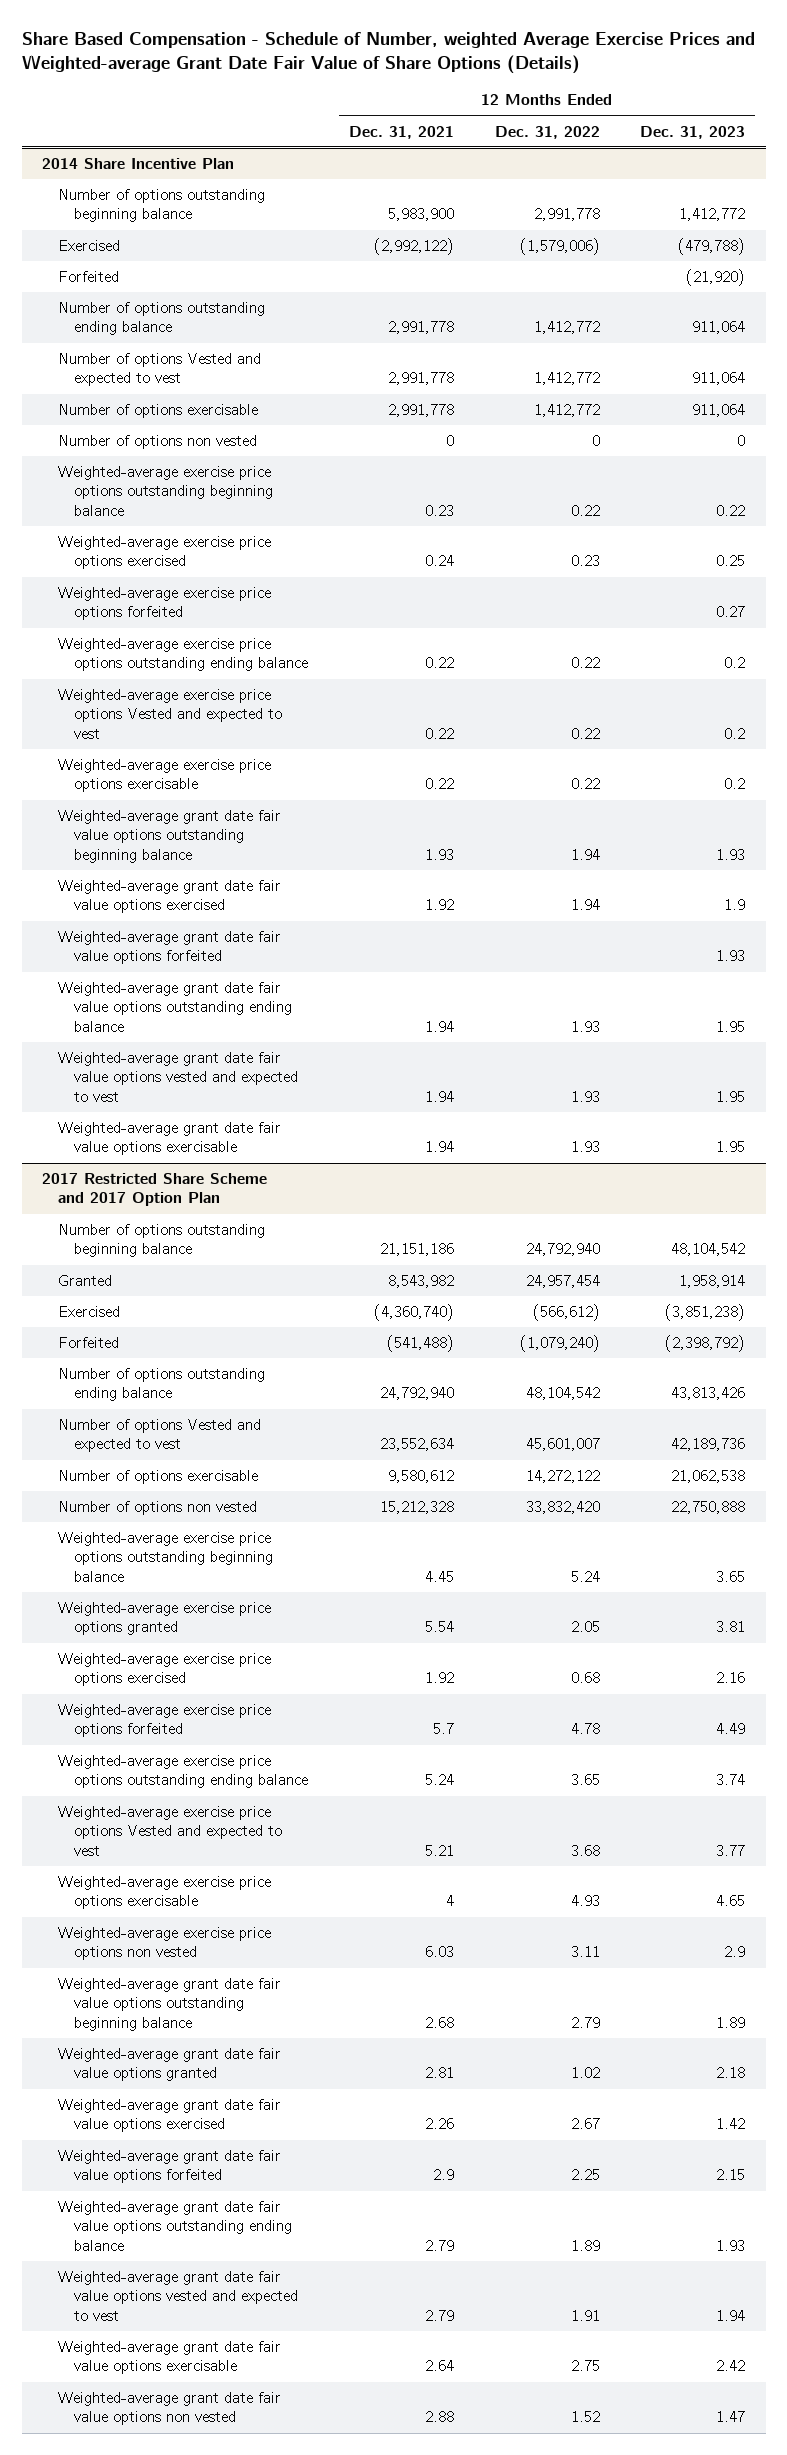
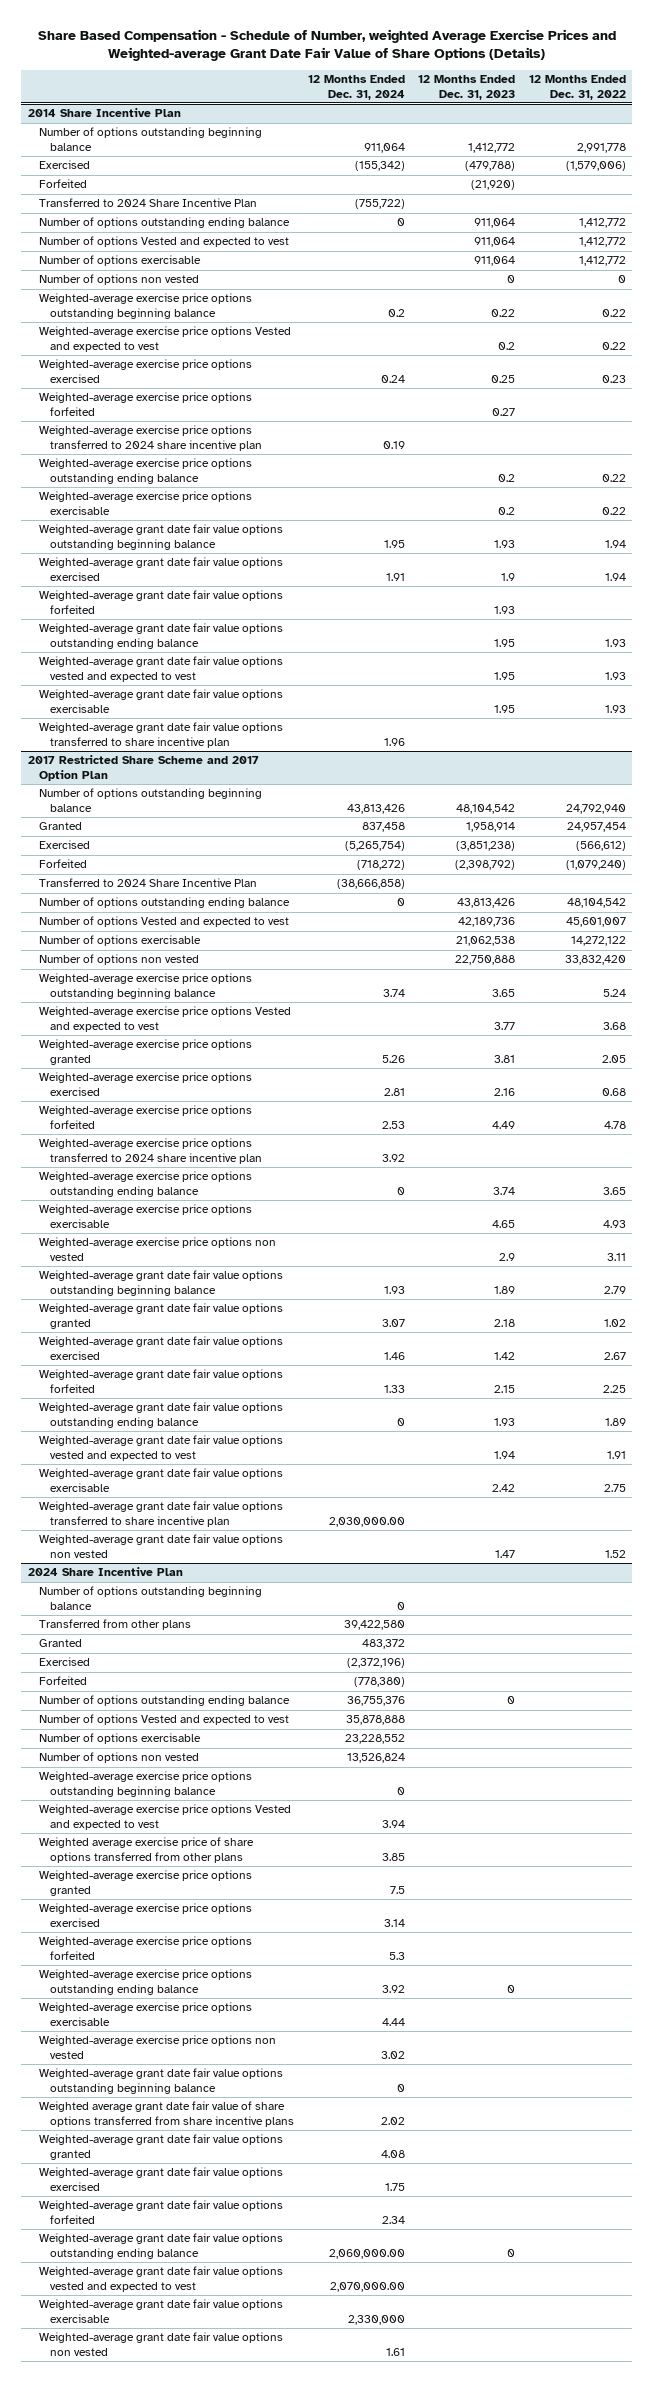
- | 12 Months Ended Dec. 31, 2021 | 12 Months Ended Dec. 31, 2022 | 12 Months Ended Dec. 31, 2023
+ | 12 Months Ended Dec. 31, 2024 | 12 Months Ended Dec. 31, 2023 | 12 Months Ended Dec. 31, 2022
@ 2014 Share Incentive Plan
+ Transferred to 2024 Share Incentive Plan | (755,722) | |
moved up: Weighted-average exercise price options Vested and expected to vest | | 0.2 | 0.22
+ Weighted-average exercise price options transferred to 2024 share incentive plan | 0.19 | |
+ Weighted-average grant date fair value options transferred to share incentive plan | 1.96 | |
@ 2017 Restricted Share Scheme and 2017 Option Plan
+ Transferred to 2024 Share Incentive Plan | (38,666,858) | |
moved up: Weighted-average exercise price options Vested and expected to vest | | 3.77 | 3.68
+ Weighted-average exercise price options transferred to 2024 share incentive plan | 3.92 | |
+ Weighted-average grant date fair value options transferred to share incentive plan | 2,030,000.00 | |
+ 2024 Share Incentive Plan
+ Number of options outstanding beginning balance | 0 | |
+ Transferred from other plans | 39,422,580 | |
+ Granted | 483,372 | |
+ Exercised | (2,372,196) | |
+ Forfeited | (778,380) | |
+ Number of options outstanding ending balance | 36,755,376 | 0 |
+ Number of options Vested and expected to vest | 35,878,888 | |
+ Number of options exercisable | 23,228,552 | |
+ Number of options non vested | 13,526,824 | |
+ Weighted-average exercise price options outstanding beginning balance | 0 | |
+ Weighted-average exercise price options Vested and expected to vest | 3.94 | |
+ Weighted average exercise price of share options transferred from other plans | 3.85 | |
+ Weighted-average exercise price options granted | 7.5 | |
+ Weighted-average exercise price options exercised | 3.14 | |
+ Weighted-average exercise price options forfeited | 5.3 | |
+ Weighted-average exercise price options outstanding ending balance | 3.92 | 0 |
+ Weighted-average exercise price options exercisable | 4.44 | |
+ Weighted-average exercise price options non vested | 3.02 | |
+ Weighted-average grant date fair value options outstanding beginning balance | 0 | |
+ Weighted average grant date fair value of share options transferred from share incentive plans | 2.02 | |
+ Weighted-average grant date fair value options granted | 4.08 | |
+ Weighted-average grant date fair value options exercised | 1.75 | |
+ Weighted-average grant date fair value options forfeited | 2.34 | |
+ Weighted-average grant date fair value options outstanding ending balance | 2,060,000.00 | 0 |
+ Weighted-average grant date fair value options vested and expected to vest | 2,070,000.00 | |
+ Weighted-average grant date fair value options exercisable | 2,330,000 | |
+ Weighted-average grant date fair value options non vested | 1.61 | |

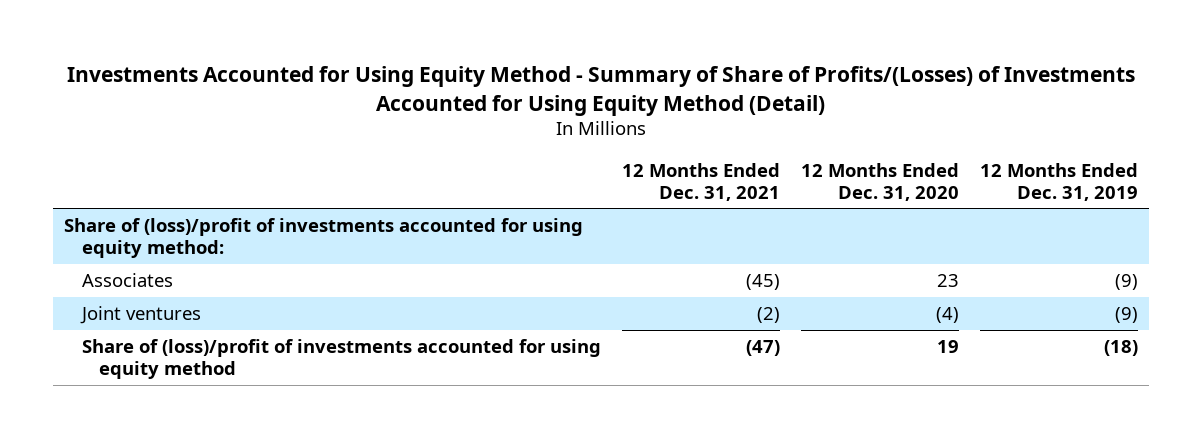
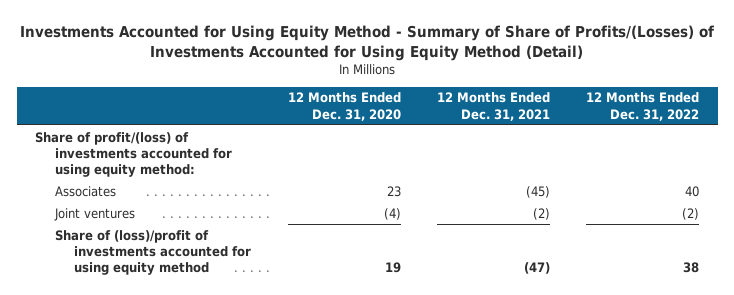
- | 12 Months Ended Dec. 31, 2021 | 12 Months Ended Dec. 31, 2020 | 12 Months Ended Dec. 31, 2019
+ | 12 Months Ended Dec. 31, 2020 | 12 Months Ended Dec. 31, 2021 | 12 Months Ended Dec. 31, 2022
- Share of (loss)/profit of investments accounted for using equity method:
+ Share of profit/(loss) of investments accounted for using equity method:

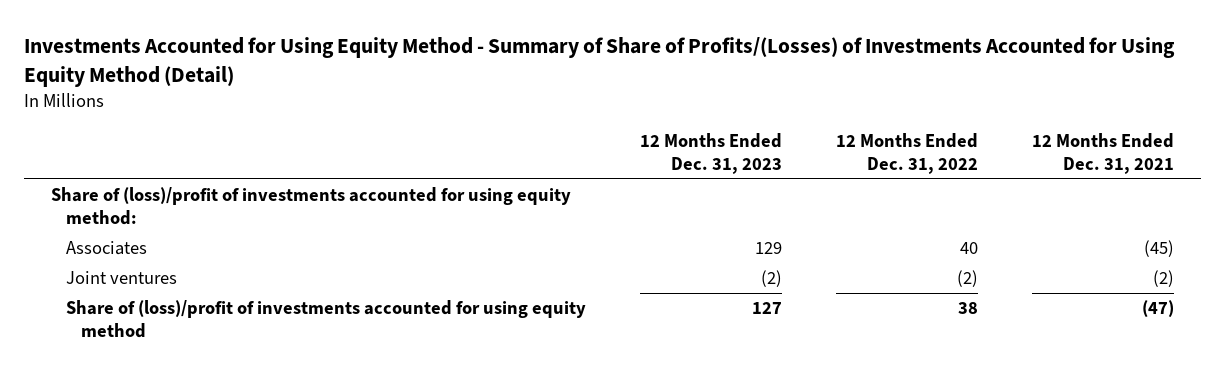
- | 12 Months Ended Dec. 31, 2020 | 12 Months Ended Dec. 31, 2021 | 12 Months Ended Dec. 31, 2022
+ | 12 Months Ended Dec. 31, 2023 | 12 Months Ended Dec. 31, 2022 | 12 Months Ended Dec. 31, 2021
- Share of profit/(loss) of investments accounted for using equity method:
+ Share of (loss)/profit of investments accounted for using equity method:

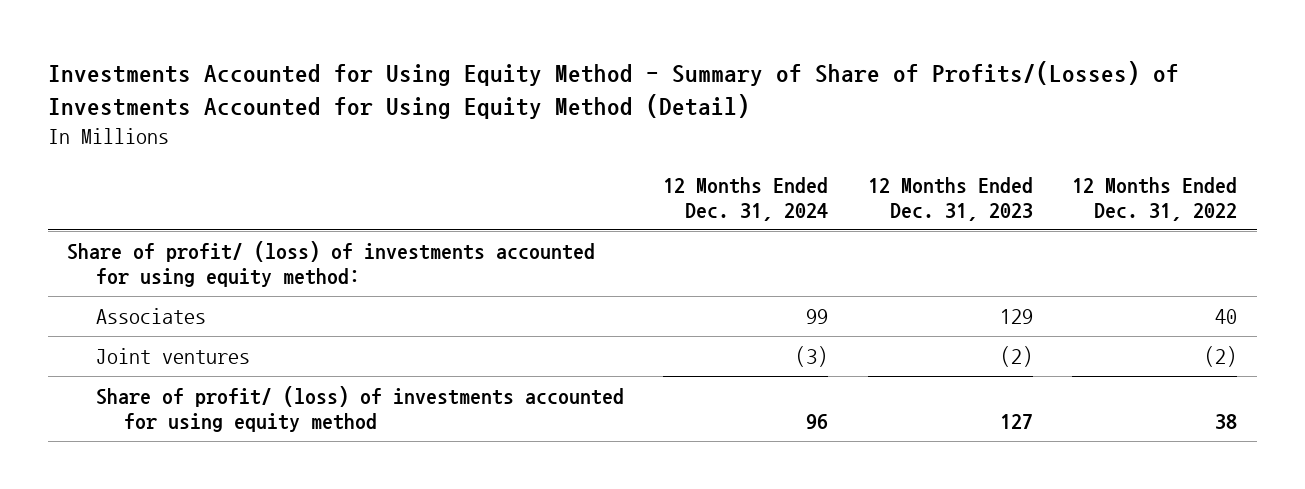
- | 12 Months Ended Dec. 31, 2023 | 12 Months Ended Dec. 31, 2022 | 12 Months Ended Dec. 31, 2021
+ | 12 Months Ended Dec. 31, 2024 | 12 Months Ended Dec. 31, 2023 | 12 Months Ended Dec. 31, 2022
- Share of (loss)/profit of investments accounted for using equity method:
+ Share of profit/ (loss) of investments accounted for using equity method:
- Share of (loss)/profit of investments accounted for using equity method | 127 | 38 | (47)
+ Share of profit/ (loss) of investments accounted for using equity method | 96 | 127 | 38

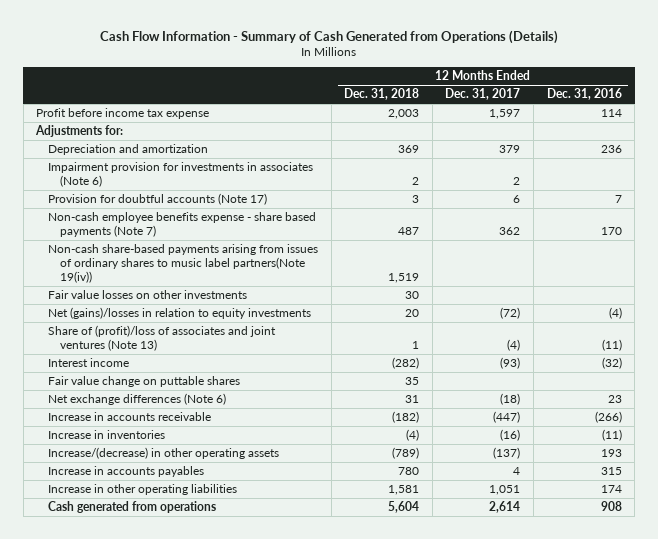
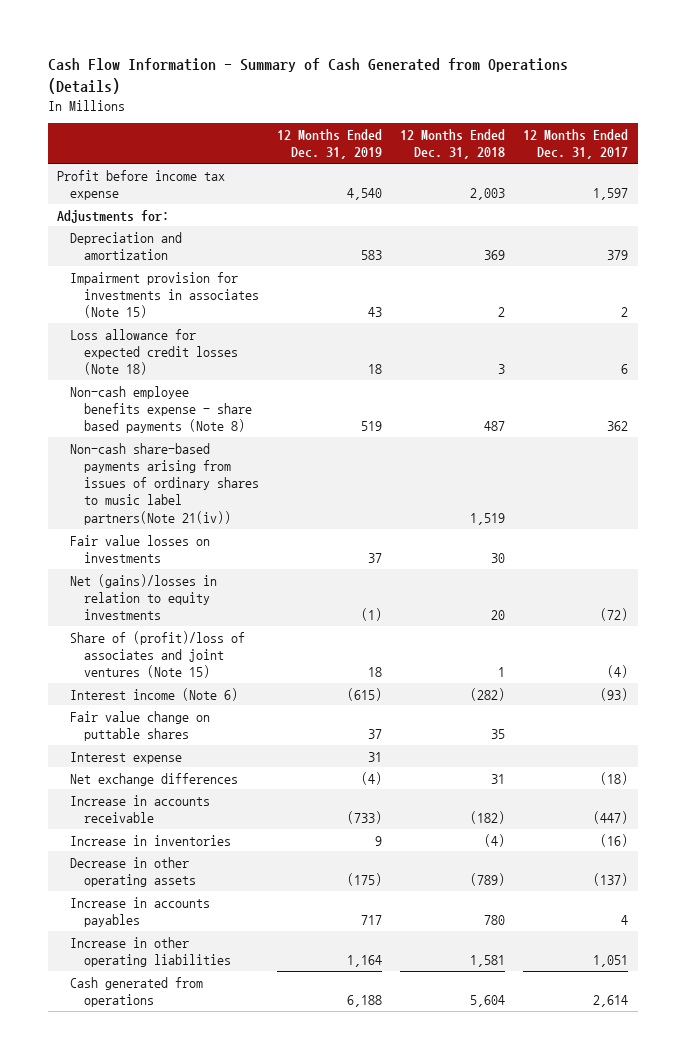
- | 12 Months Ended Dec. 31, 2018 | 12 Months Ended Dec. 31, 2017 | 12 Months Ended Dec. 31, 2016
+ | 12 Months Ended Dec. 31, 2019 | 12 Months Ended Dec. 31, 2018 | 12 Months Ended Dec. 31, 2017
- Impairment provision for investments in associates (Note 6) | 2 | 2 |
- Provision for doubtful accounts (Note 17) | 3 | 6 | 7
- Non-cash employee benefits expense - share based payments (Note 7) | 487 | 362 | 170
- Non-cash share-based payments arising from issues of ordinary shares to music label partners(Note 19(iv)) | 1,519 | |
- Fair value losses on other investments | 30 | |
+ Impairment provision for investments in associates (Note 15) | 43 | 2 | 2
+ Loss allowance for expected credit losses (Note 18) | 18 | 3 | 6
+ Non-cash employee benefits expense - share based payments (Note 8) | 519 | 487 | 362
+ Non-cash share-based payments arising from issues of ordinary shares to music label partners(Note 21(iv)) | | 1,519 |
+ Fair value losses on investments | 37 | 30 |
- Share of (profit)/loss of associates and joint ventures (Note 13) | 1 | (4) | (11)
- Interest income | (282) | (93) | (32)
+ Share of (profit)/loss of associates and joint ventures (Note 15) | 18 | 1 | (4)
+ Interest income (Note 6) | (615) | (282) | (93)
- Net exchange differences (Note 6) | 31 | (18) | 23
+ Interest expense | 31 | |
+ Net exchange differences | (4) | 31 | (18)
- Increase/(decrease) in other operating assets | (789) | (137) | 193
+ Decrease in other operating assets | (175) | (789) | (137)

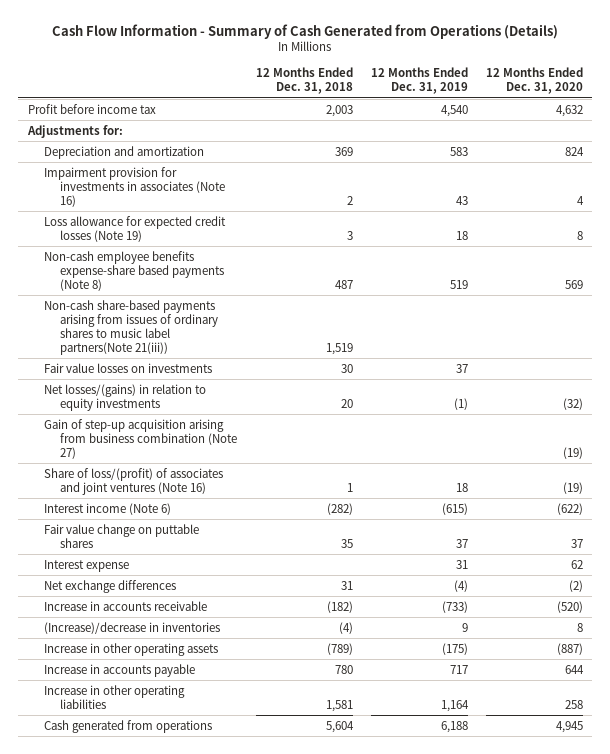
- | 12 Months Ended Dec. 31, 2019 | 12 Months Ended Dec. 31, 2018 | 12 Months Ended Dec. 31, 2017
+ | 12 Months Ended Dec. 31, 2018 | 12 Months Ended Dec. 31, 2019 | 12 Months Ended Dec. 31, 2020
- Profit before income tax expense | 4,540 | 2,003 | 1,597
+ Profit before income tax | 2,003 | 4,540 | 4,632
- Impairment provision for investments in associates (Note 15) | 43 | 2 | 2
- Loss allowance for expected credit losses (Note 18) | 18 | 3 | 6
- Non-cash employee benefits expense - share based payments (Note 8) | 519 | 487 | 362
- Non-cash share-based payments arising from issues of ordinary shares to music label partners(Note 21(iv)) | | 1,519 |
+ Impairment provision for investments in associates (Note 16) | 2 | 43 | 4
+ Loss allowance for expected credit losses (Note 19) | 3 | 18 | 8
+ Non-cash employee benefits expense-share based payments (Note 8) | 487 | 519 | 569
+ Non-cash share-based payments arising from issues of ordinary shares to music label partners(Note 21(iii)) | 1,519 | |
- Net (gains)/losses in relation to equity investments | (1) | 20 | (72)
- Share of (profit)/loss of associates and joint ventures (Note 15) | 18 | 1 | (4)
+ Net losses/(gains) in relation to equity investments | 20 | (1) | (32)
+ Gain of step-up acquisition arising from business combination (Note 27) | | | (19)
+ Share of loss/(profit) of associates and joint ventures (Note 16) | 1 | 18 | (19)
- Increase in inventories | 9 | (4) | (16)
- Decrease in other operating assets | (175) | (789) | (137)
- Increase in accounts payables | 717 | 780 | 4
+ (Increase)/decrease in inventories | (4) | 9 | 8
+ Increase in other operating assets | (789) | (175) | (887)
+ Increase in accounts payable | 780 | 717 | 644

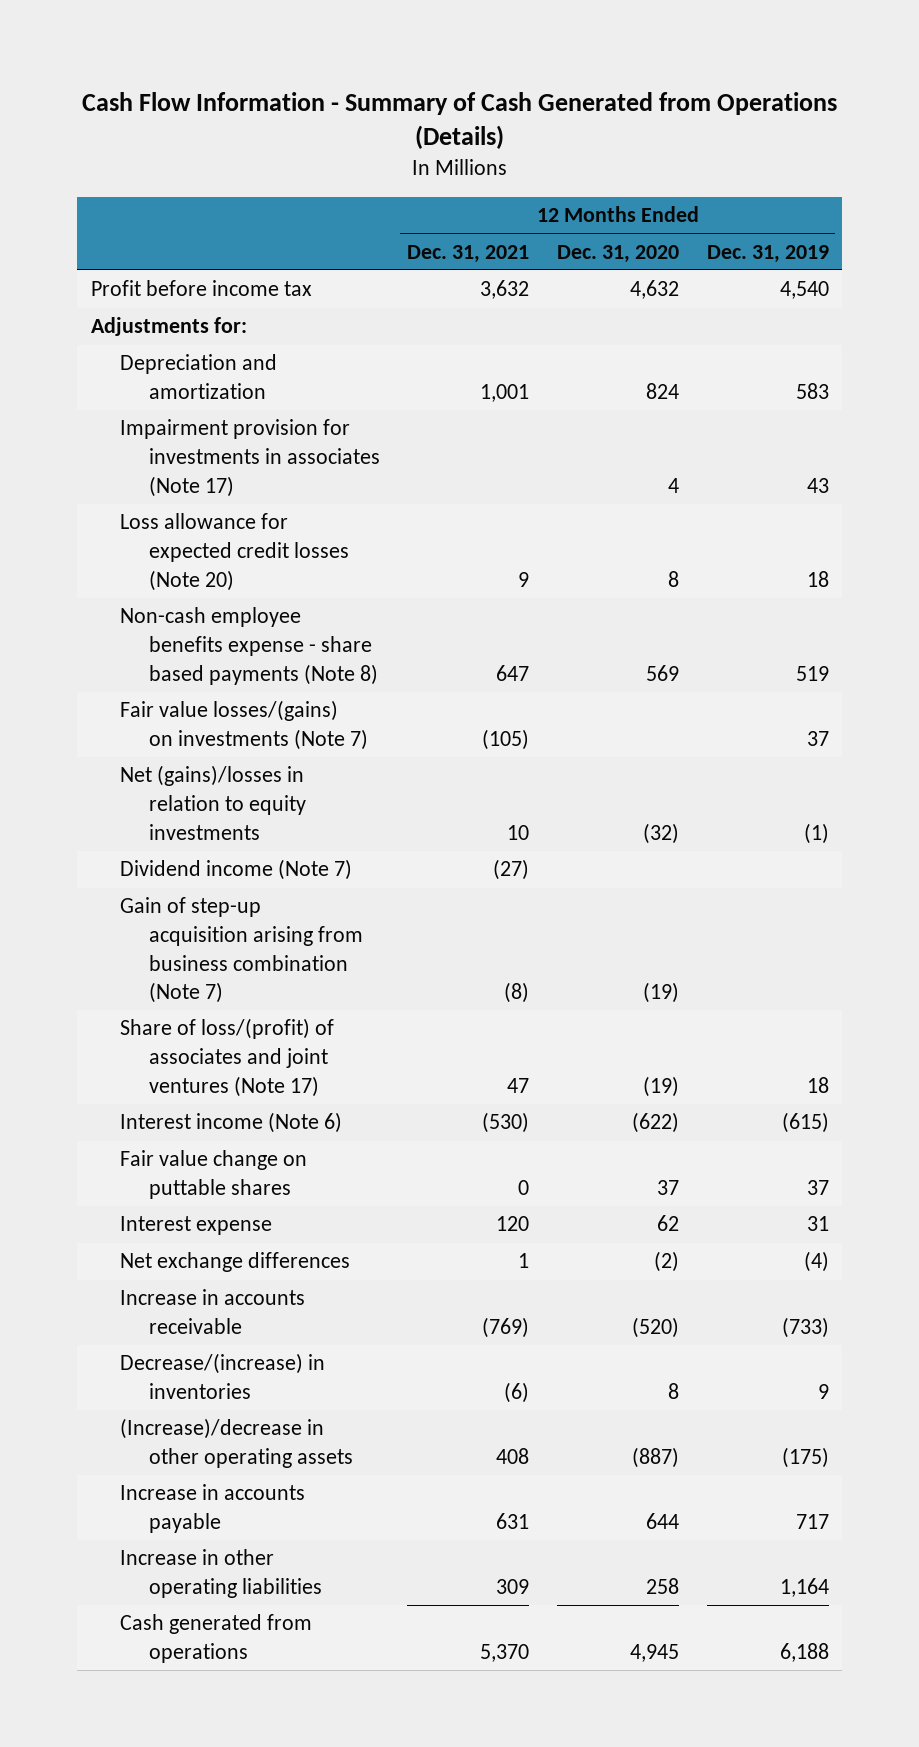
- | 12 Months Ended Dec. 31, 2018 | 12 Months Ended Dec. 31, 2019 | 12 Months Ended Dec. 31, 2020
+ | 12 Months Ended Dec. 31, 2021 | 12 Months Ended Dec. 31, 2020 | 12 Months Ended Dec. 31, 2019
- Impairment provision for investments in associates (Note 16) | 2 | 43 | 4
- Loss allowance for expected credit losses (Note 19) | 3 | 18 | 8
- Non-cash employee benefits expense-share based payments (Note 8) | 487 | 519 | 569
- Non-cash share-based payments arising from issues of ordinary shares to music label partners(Note 21(iii)) | 1,519 | |
- Fair value losses on investments | 30 | 37 |
- Net losses/(gains) in relation to equity investments | 20 | (1) | (32)
- Gain of step-up acquisition arising from business combination (Note 27) | | | (19)
- Share of loss/(profit) of associates and joint ventures (Note 16) | 1 | 18 | (19)
+ Impairment provision for investments in associates (Note 17) | | 4 | 43
+ Loss allowance for expected credit losses (Note 20) | 9 | 8 | 18
+ Non-cash employee benefits expense - share based payments (Note 8) | 647 | 569 | 519
+ Fair value losses/(gains) on investments (Note 7) | (105) | | 37
+ Net (gains)/losses in relation to equity investments | 10 | (32) | (1)
+ Dividend income (Note 7) | (27) | |
+ Gain of step-up acquisition arising from business combination (Note 7) | (8) | (19) |
+ Share of loss/(profit) of associates and joint ventures (Note 17) | 47 | (19) | 18
- (Increase)/decrease in inventories | (4) | 9 | 8
- Increase in other operating assets | (789) | (175) | (887)
+ Decrease/(increase) in inventories | (6) | 8 | 9
+ (Increase)/decrease in other operating assets | 408 | (887) | (175)

